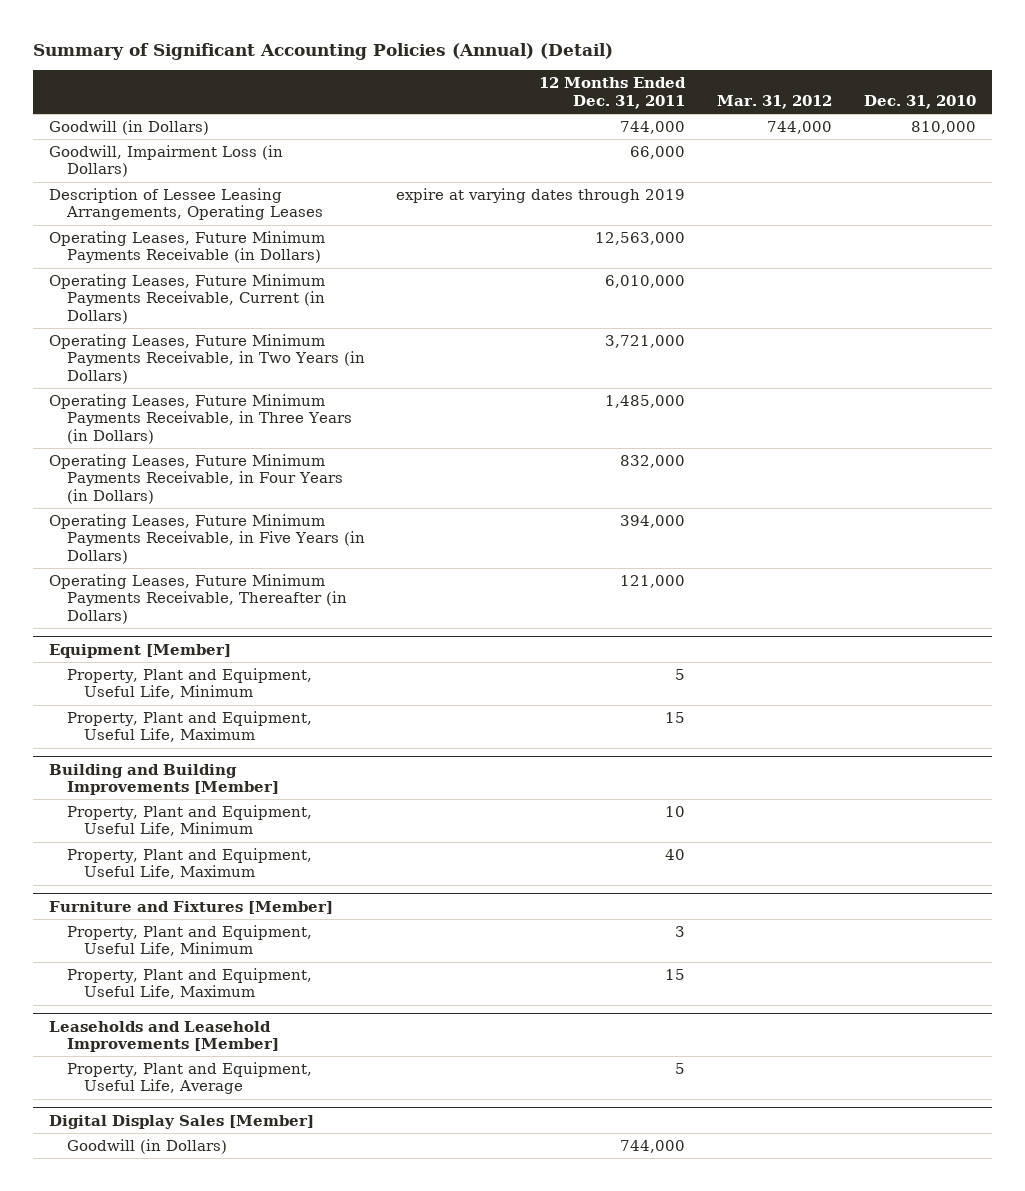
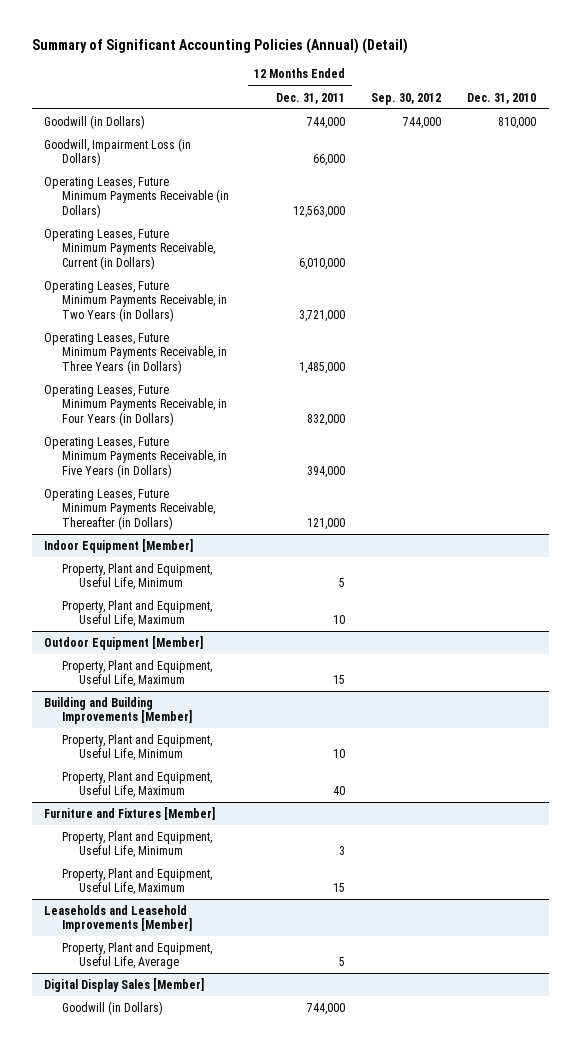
- | 12 Months Ended Dec. 31, 2011 | Mar. 31, 2012 | Dec. 31, 2010
+ | 12 Months Ended Dec. 31, 2011 | Sep. 30, 2012 | Dec. 31, 2010
- Description of Lessee Leasing Arrangements, Operating Leases | expire at varying dates through 2019 | |
- Equipment [Member]
+ Indoor Equipment [Member]
+ Property, Plant and Equipment, Useful Life, Maximum | 10 | |
+ Outdoor Equipment [Member]

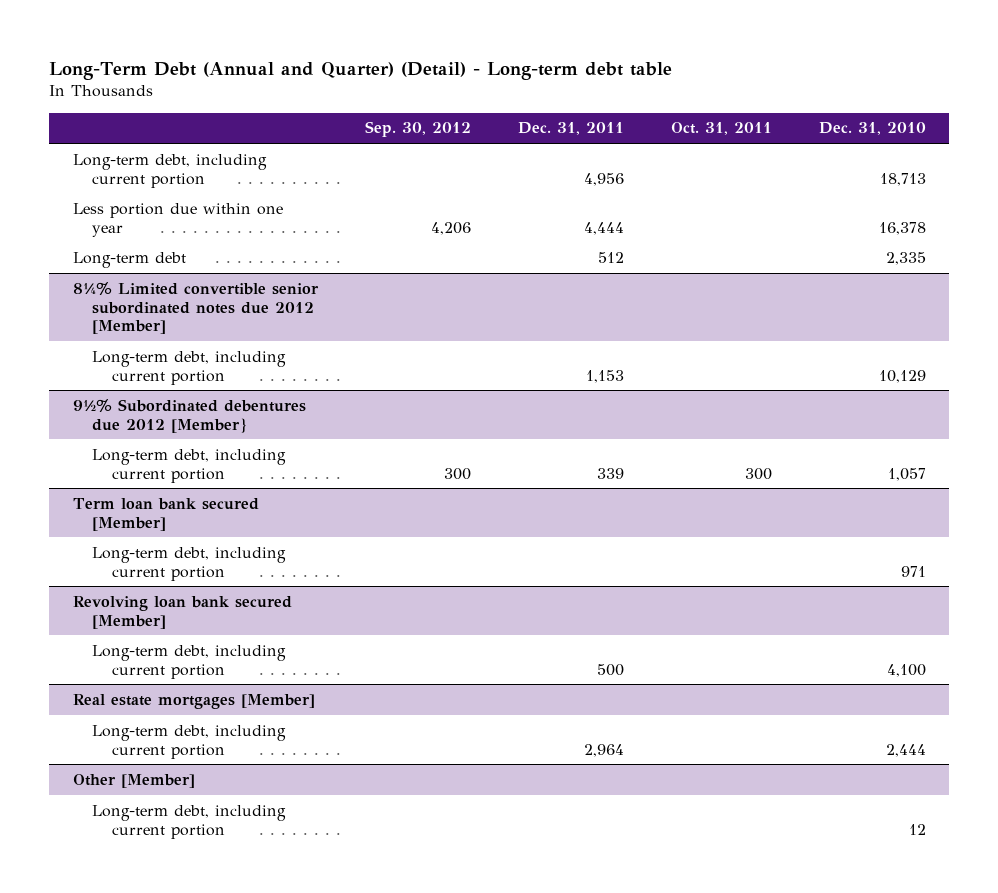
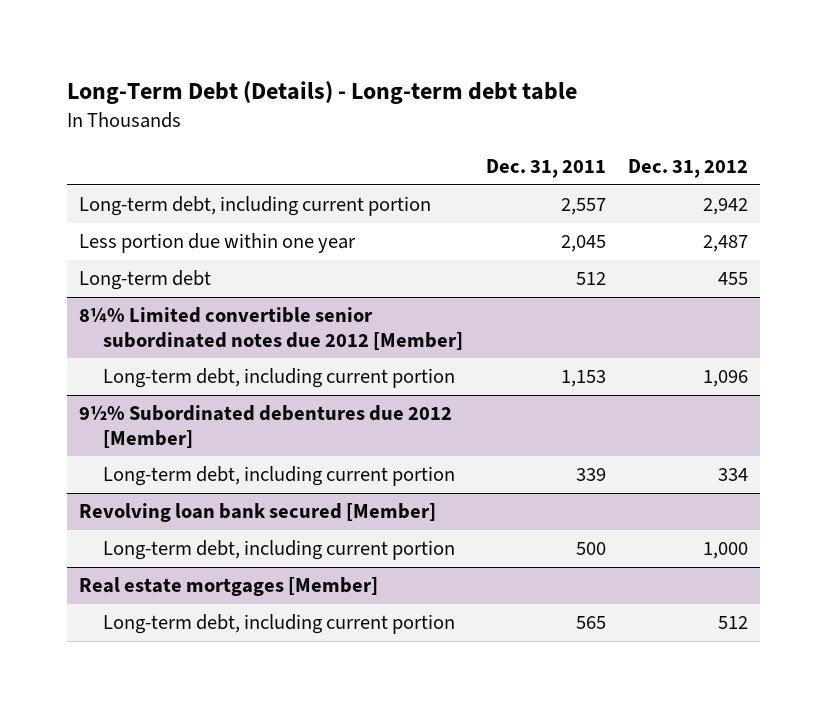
- Long-Term Debt (Annual and Quarter) (Detail) - Long-term debt table
+ Long-Term Debt (Details) - Long-term debt table
- | Sep. 30, 2012 | Dec. 31, 2011 | Oct. 31, 2011 | Dec. 31, 2010
+ | Dec. 31, 2011 | Dec. 31, 2012
- Long-term debt, including current portion | | 4,956 | | 18,713
- Less portion due within one year | 4,206 | 4,444 | | 16,378
+ Long-term debt, including current portion | 2,557 | 2,942
+ Less portion due within one year | 2,045 | 2,487
- 9½% Subordinated debentures due 2012 [Member}
+ 9½% Subordinated debentures due 2012 [Member]
- Term loan bank secured [Member]
- Long-term debt, including current portion | | | | 971
@ Real estate mortgages [Member]
- Long-term debt, including current portion | | 2,964 | | 2,444
- Other [Member]
- Long-term debt, including current portion | | | | 12
@ Real estate mortgages [Member]
+ Long-term debt, including current portion | 565 | 512

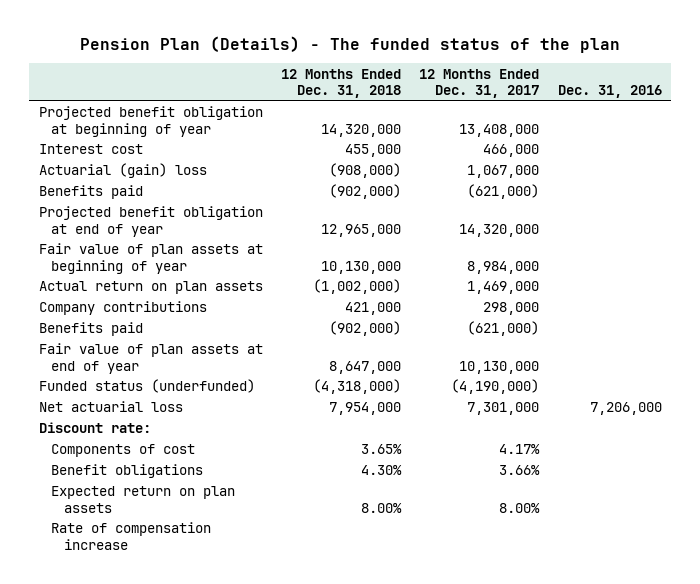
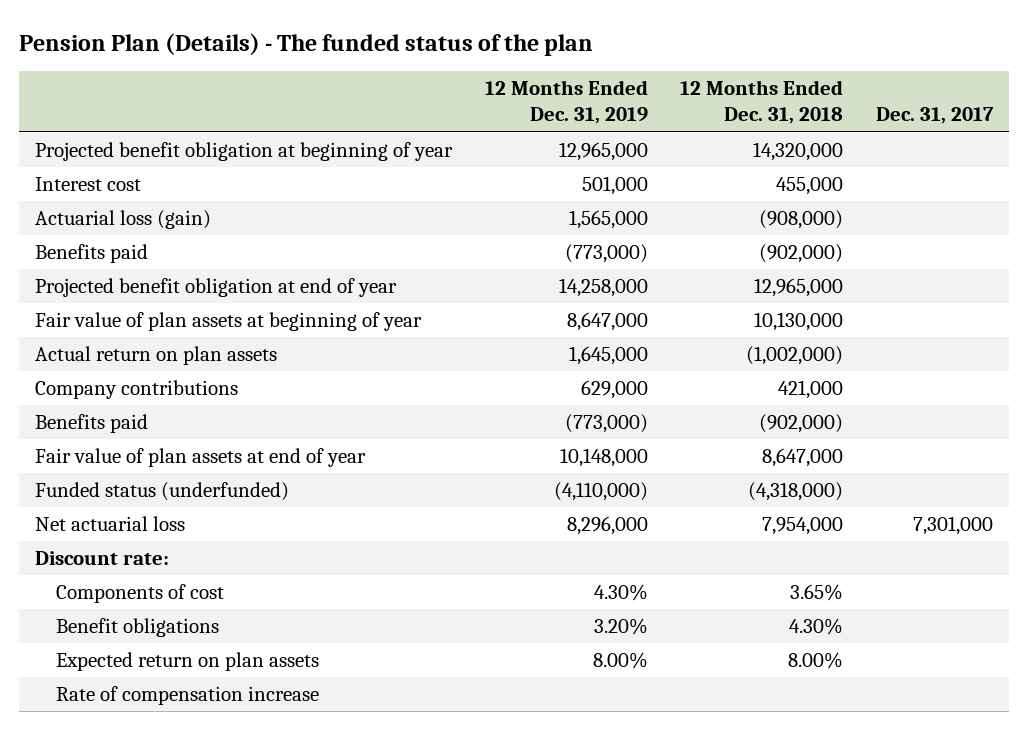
- | 12 Months Ended Dec. 31, 2018 | 12 Months Ended Dec. 31, 2017 | Dec. 31, 2016
+ | 12 Months Ended Dec. 31, 2019 | 12 Months Ended Dec. 31, 2018 | Dec. 31, 2017
- Actuarial (gain) loss | (908,000) | 1,067,000 |
+ Actuarial loss (gain) | 1,565,000 | (908,000) |

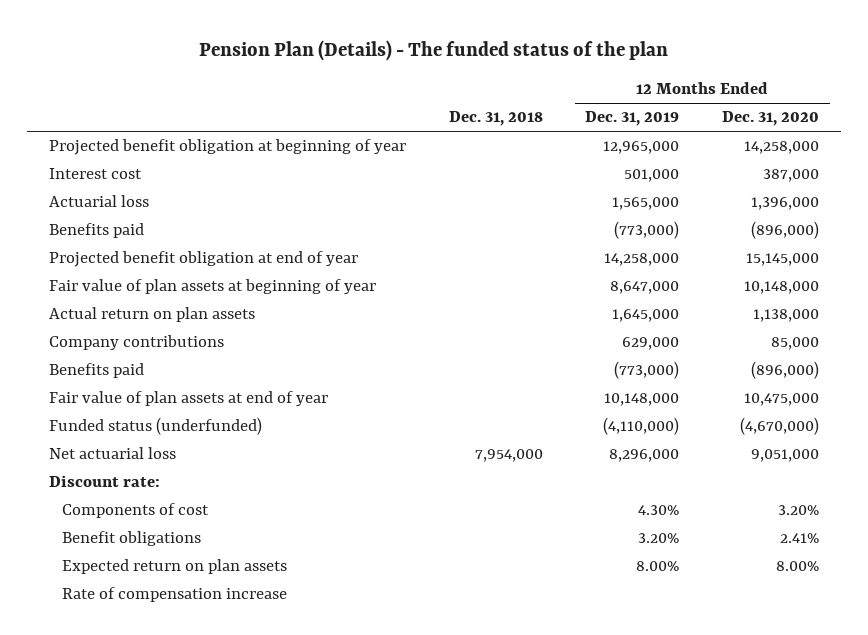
- | 12 Months Ended Dec. 31, 2019 | 12 Months Ended Dec. 31, 2018 | Dec. 31, 2017
+ | Dec. 31, 2018 | 12 Months Ended Dec. 31, 2019 | 12 Months Ended Dec. 31, 2020
- Actuarial loss (gain) | 1,565,000 | (908,000) |
+ Actuarial loss | | 1,565,000 | 1,396,000

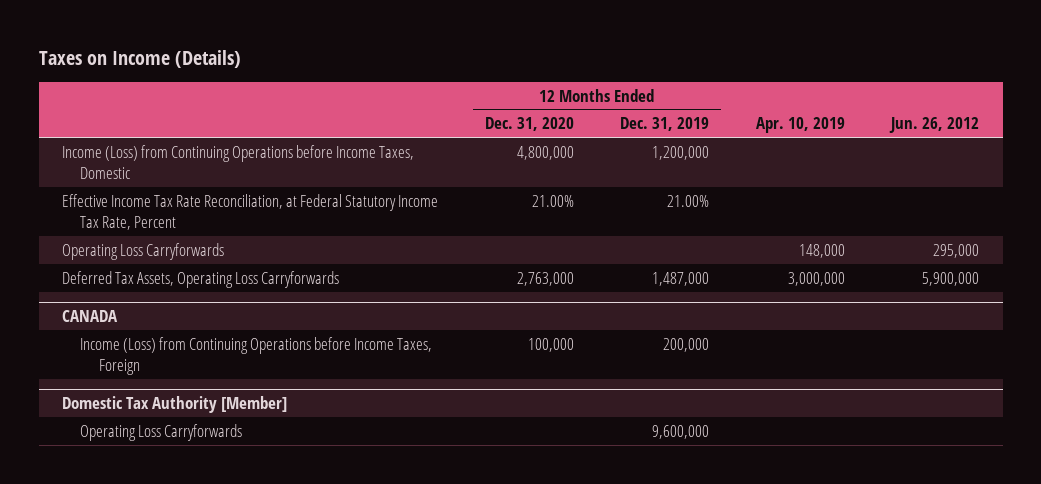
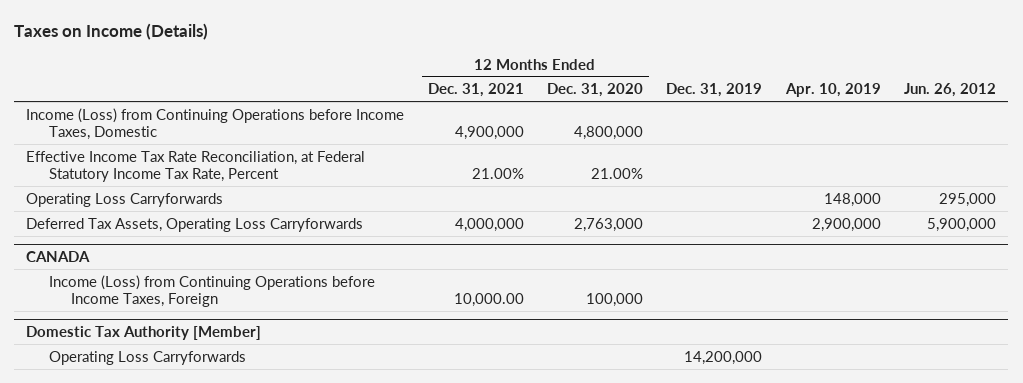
- | 12 Months Ended Dec. 31, 2020 | 12 Months Ended Dec. 31, 2019 | Apr. 10, 2019 | Jun. 26, 2012
+ | 12 Months Ended Dec. 31, 2021 | 12 Months Ended Dec. 31, 2020 | Dec. 31, 2019 | Apr. 10, 2019 | Jun. 26, 2012
- Deferred Tax Assets, Operating Loss Carryforwards | 2,763,000 | 1,487,000 | 3,000,000 | 5,900,000
+ Deferred Tax Assets, Operating Loss Carryforwards | 4,000,000 | 2,763,000 | | 2,900,000 | 5,900,000

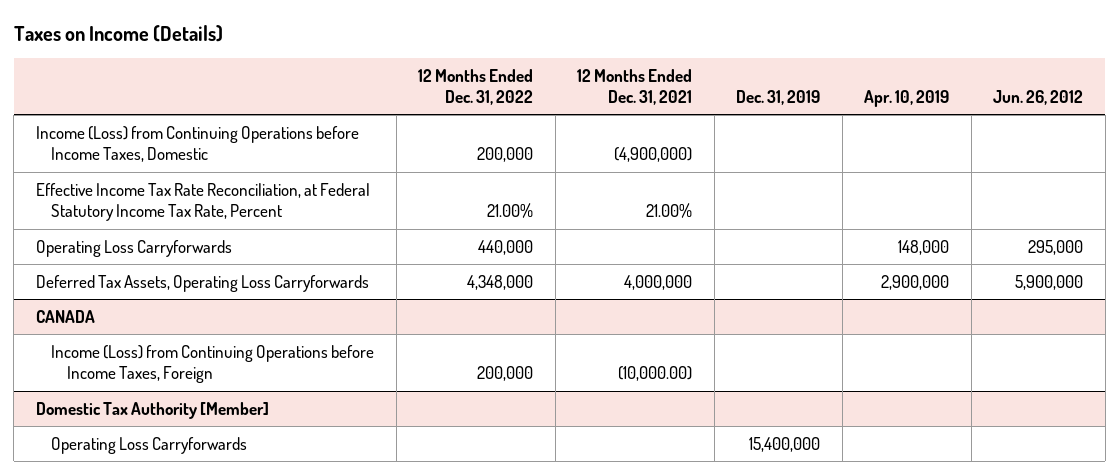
- | 12 Months Ended Dec. 31, 2021 | 12 Months Ended Dec. 31, 2020 | Dec. 31, 2019 | Apr. 10, 2019 | Jun. 26, 2012
+ | 12 Months Ended Dec. 31, 2022 | 12 Months Ended Dec. 31, 2021 | Dec. 31, 2019 | Apr. 10, 2019 | Jun. 26, 2012
- Income (Loss) from Continuing Operations before Income Taxes, Domestic | 4,900,000 | 4,800,000 | | |
+ Income (Loss) from Continuing Operations before Income Taxes, Domestic | 200,000 | (4,900,000) | | |
@ CANADA
- Income (Loss) from Continuing Operations before Income Taxes, Foreign | 10,000.00 | 100,000 | | |
+ Income (Loss) from Continuing Operations before Income Taxes, Foreign | 200,000 | (10,000.00) | | |
@ Domestic Tax Authority [Member]
- Operating Loss Carryforwards | | | 14,200,000 | |
+ Operating Loss Carryforwards | | | 15,400,000 | |

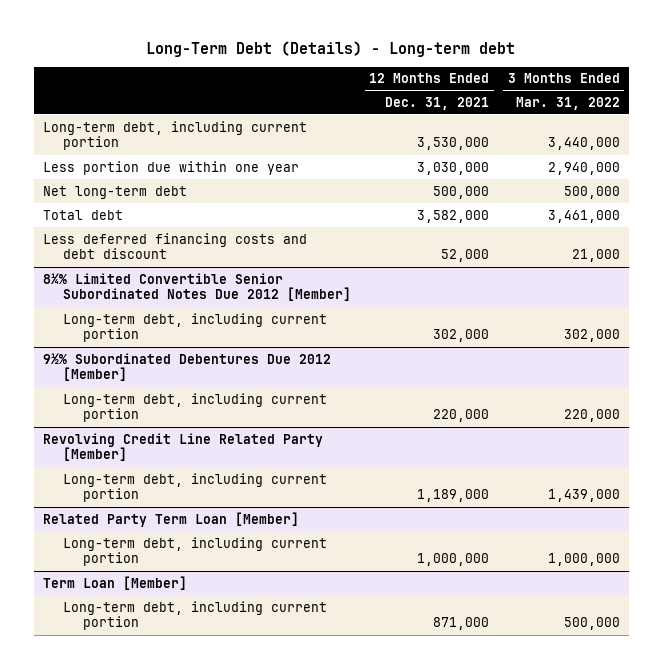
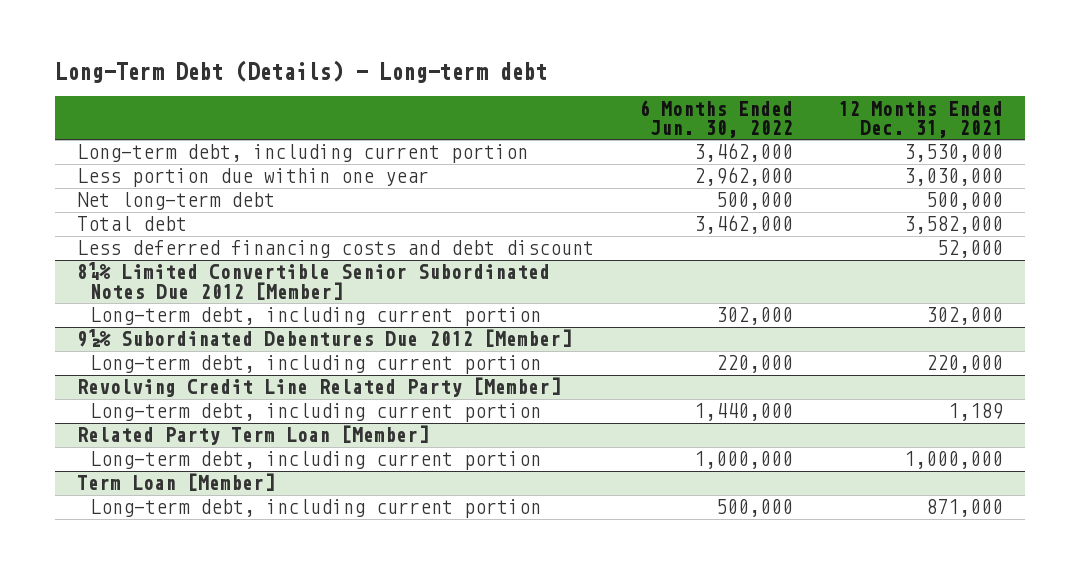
- | 12 Months Ended Dec. 31, 2021 | 3 Months Ended Mar. 31, 2022
+ | 6 Months Ended Jun. 30, 2022 | 12 Months Ended Dec. 31, 2021
@ Revolving Credit Line Related Party [Member]
- Long-term debt, including current portion | 1,189,000 | 1,439,000
+ Long-term debt, including current portion | 1,440,000 | 1,189

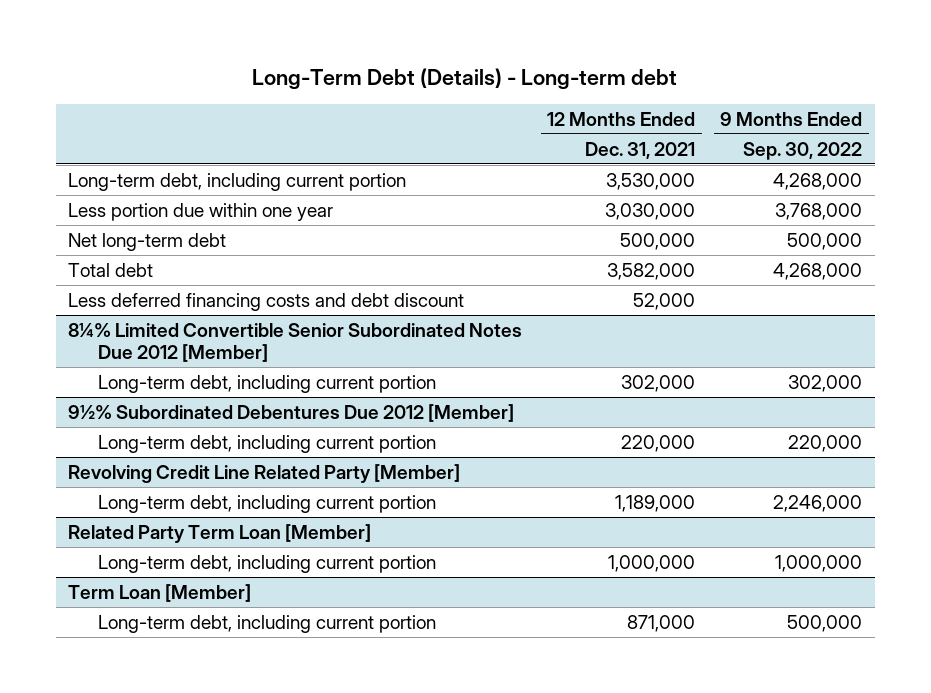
- | 6 Months Ended Jun. 30, 2022 | 12 Months Ended Dec. 31, 2021
+ | 12 Months Ended Dec. 31, 2021 | 9 Months Ended Sep. 30, 2022
@ Revolving Credit Line Related Party [Member]
- Long-term debt, including current portion | 1,440,000 | 1,189
+ Long-term debt, including current portion | 1,189,000 | 2,246,000

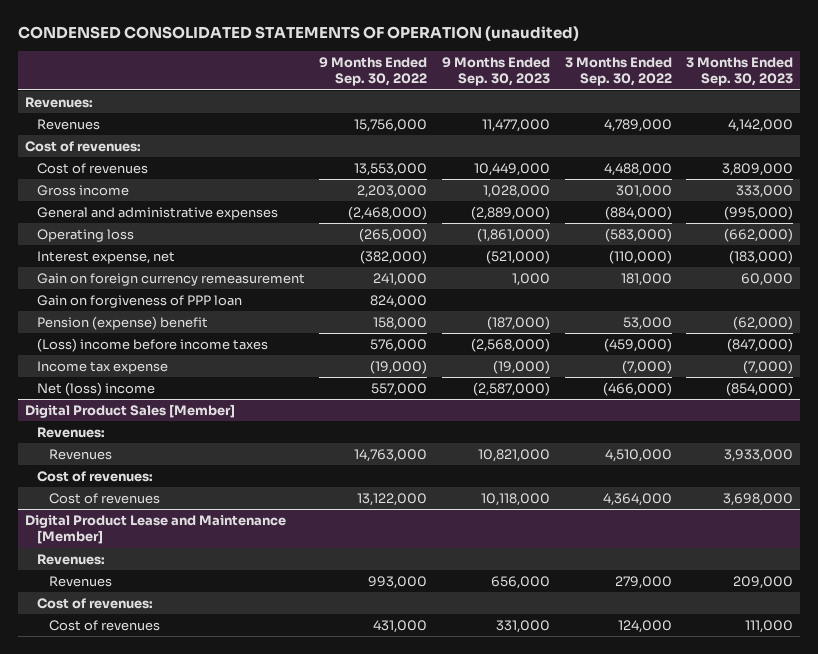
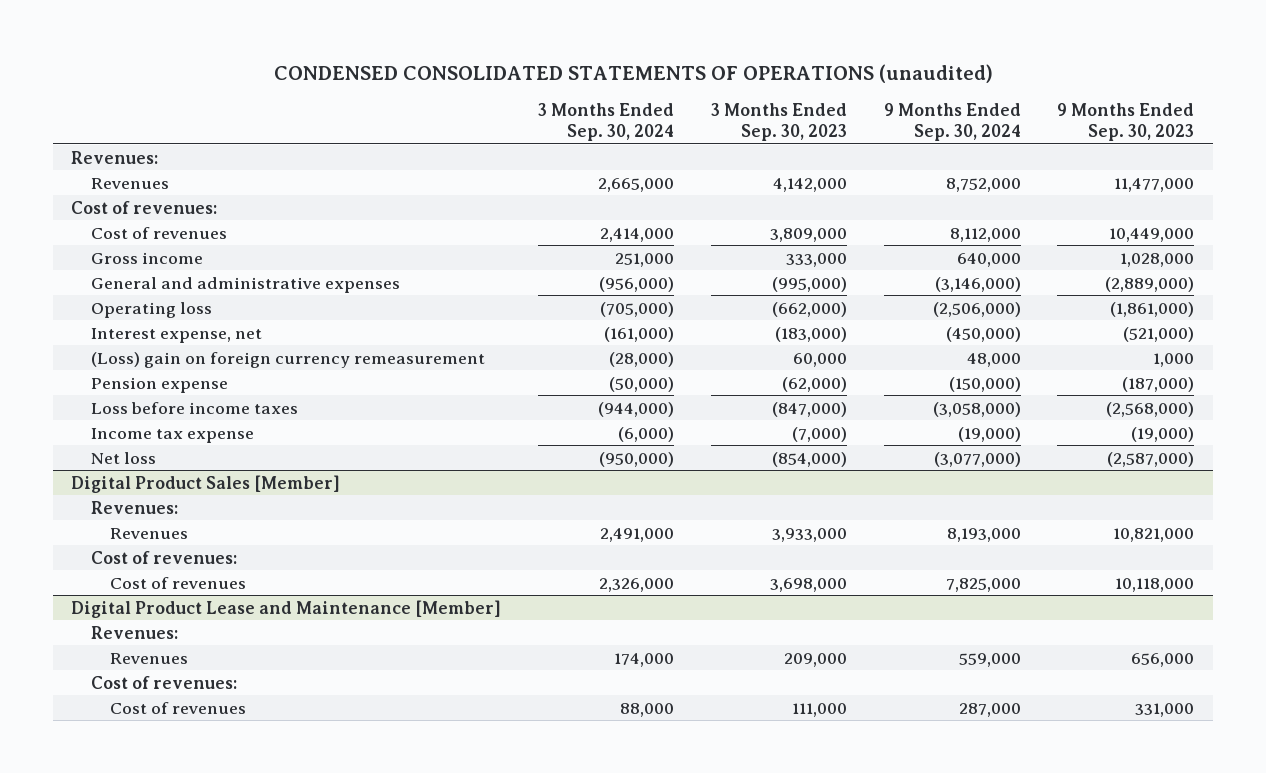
- CONDENSED CONSOLIDATED STATEMENTS OF OPERATION (unaudited)
+ CONDENSED CONSOLIDATED STATEMENTS OF OPERATIONS (unaudited)
- | 9 Months Ended Sep. 30, 2022 | 9 Months Ended Sep. 30, 2023 | 3 Months Ended Sep. 30, 2022 | 3 Months Ended Sep. 30, 2023
+ | 3 Months Ended Sep. 30, 2024 | 3 Months Ended Sep. 30, 2023 | 9 Months Ended Sep. 30, 2024 | 9 Months Ended Sep. 30, 2023
- Gain on foreign currency remeasurement | 241,000 | 1,000 | 181,000 | 60,000
- Gain on forgiveness of PPP loan | 824,000 | | |
- Pension (expense) benefit | 158,000 | (187,000) | 53,000 | (62,000)
- (Loss) income before income taxes | 576,000 | (2,568,000) | (459,000) | (847,000)
+ (Loss) gain on foreign currency remeasurement | (28,000) | 60,000 | 48,000 | 1,000
+ Pension expense | (50,000) | (62,000) | (150,000) | (187,000)
+ Loss before income taxes | (944,000) | (847,000) | (3,058,000) | (2,568,000)
- Net (loss) income | 557,000 | (2,587,000) | (466,000) | (854,000)
+ Net loss | (950,000) | (854,000) | (3,077,000) | (2,587,000)

